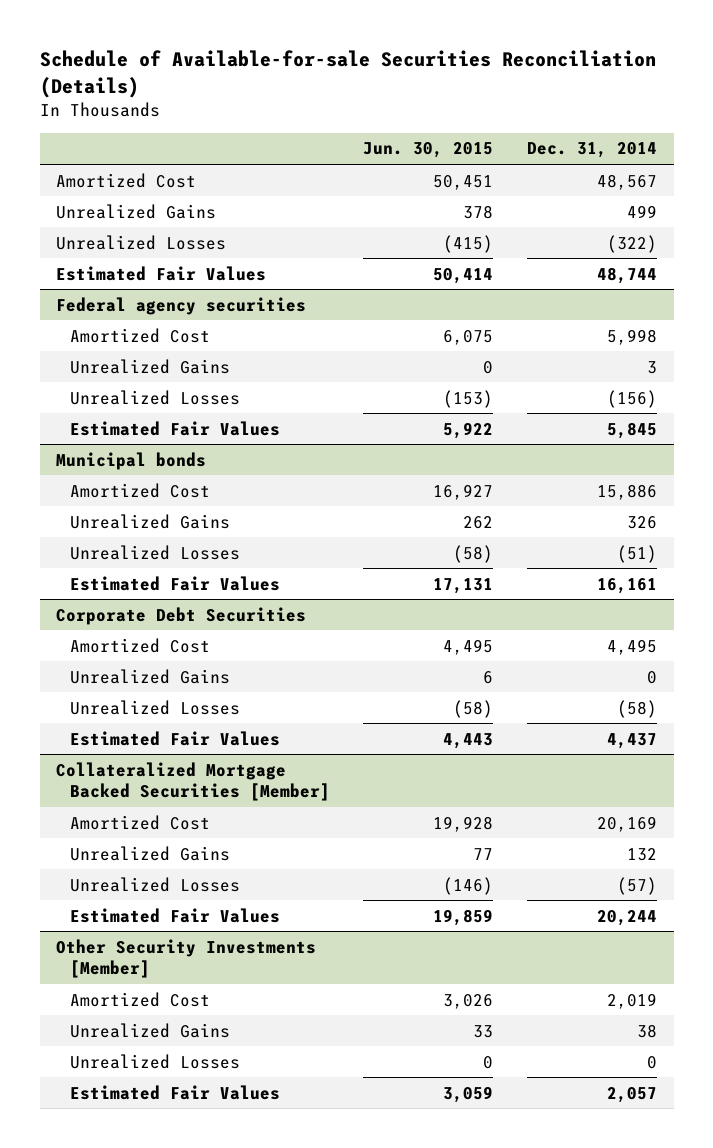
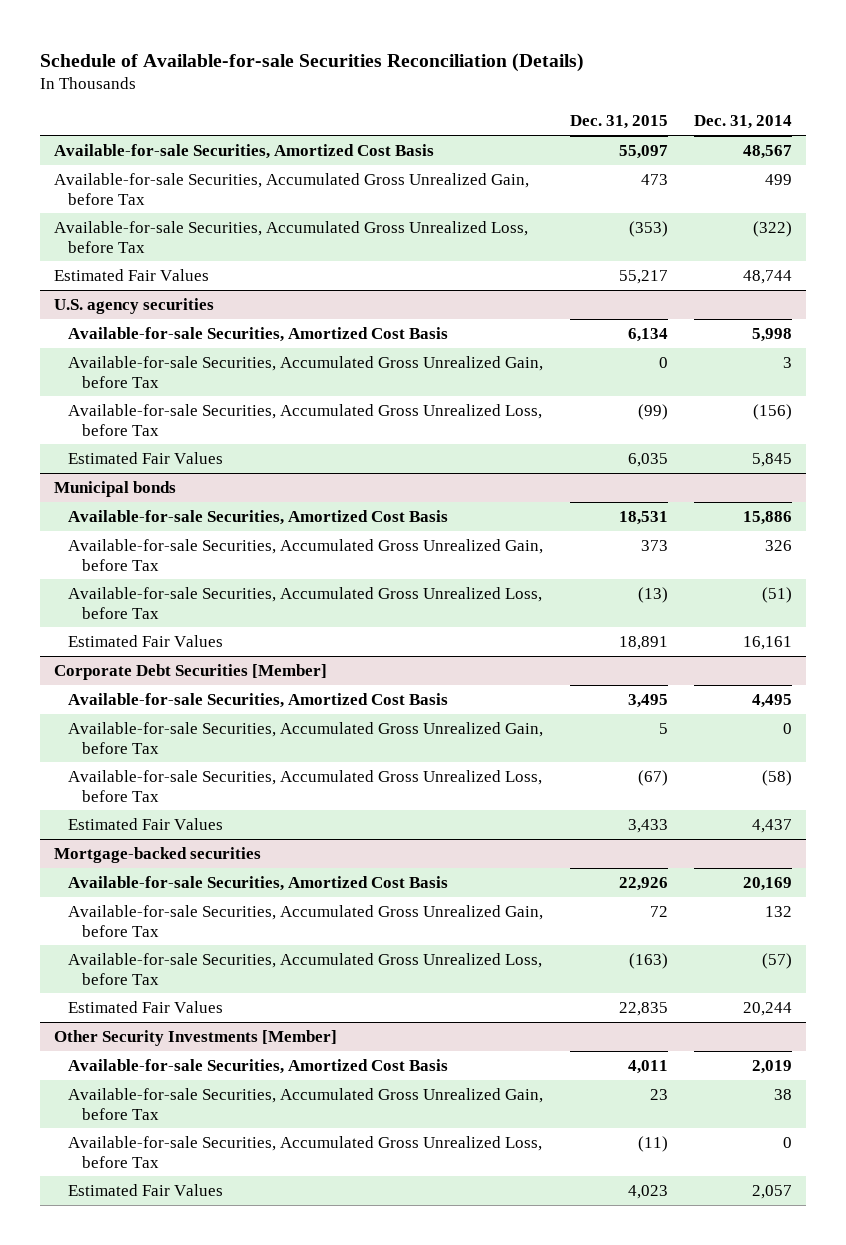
- | Jun. 30, 2015 | Dec. 31, 2014
+ | Dec. 31, 2015 | Dec. 31, 2014
- Amortized Cost | 50,451 | 48,567
- Unrealized Gains | 378 | 499
- Unrealized Losses | (415) | (322)
+ Available-for-sale Securities, Amortized Cost Basis | 55,097 | 48,567
+ Available-for-sale Securities, Accumulated Gross Unrealized Gain, before Tax | 473 | 499
+ Available-for-sale Securities, Accumulated Gross Unrealized Loss, before Tax | (353) | (322)
- Federal agency securities
- Amortized Cost | 6,075 | 5,998
- Unrealized Gains | 0 | 3
- Unrealized Losses | (153) | (156)
+ U.S. agency securities
+ Available-for-sale Securities, Amortized Cost Basis | 6,134 | 5,998
+ Available-for-sale Securities, Accumulated Gross Unrealized Gain, before Tax | 0 | 3
+ Available-for-sale Securities, Accumulated Gross Unrealized Loss, before Tax | (99) | (156)
@ Municipal bonds
- Amortized Cost | 16,927 | 15,886
- Unrealized Gains | 262 | 326
- Unrealized Losses | (58) | (51)
+ Available-for-sale Securities, Amortized Cost Basis | 18,531 | 15,886
+ Available-for-sale Securities, Accumulated Gross Unrealized Gain, before Tax | 373 | 326
+ Available-for-sale Securities, Accumulated Gross Unrealized Loss, before Tax | (13) | (51)
- Corporate Debt Securities
- Amortized Cost | 4,495 | 4,495
- Unrealized Gains | 6 | 0
- Unrealized Losses | (58) | (58)
+ Corporate Debt Securities [Member]
+ Available-for-sale Securities, Amortized Cost Basis | 3,495 | 4,495
+ Available-for-sale Securities, Accumulated Gross Unrealized Gain, before Tax | 5 | 0
+ Available-for-sale Securities, Accumulated Gross Unrealized Loss, before Tax | (67) | (58)
- Collateralized Mortgage Backed Securities [Member]
- Amortized Cost | 19,928 | 20,169
- Unrealized Gains | 77 | 132
- Unrealized Losses | (146) | (57)
+ Mortgage-backed securities
+ Available-for-sale Securities, Amortized Cost Basis | 22,926 | 20,169
+ Available-for-sale Securities, Accumulated Gross Unrealized Gain, before Tax | 72 | 132
+ Available-for-sale Securities, Accumulated Gross Unrealized Loss, before Tax | (163) | (57)
@ Other Security Investments [Member]
- Amortized Cost | 3,026 | 2,019
- Unrealized Gains | 33 | 38
- Unrealized Losses | 0 | 0
+ Available-for-sale Securities, Amortized Cost Basis | 4,011 | 2,019
+ Available-for-sale Securities, Accumulated Gross Unrealized Gain, before Tax | 23 | 38
+ Available-for-sale Securities, Accumulated Gross Unrealized Loss, before Tax | (11) | 0

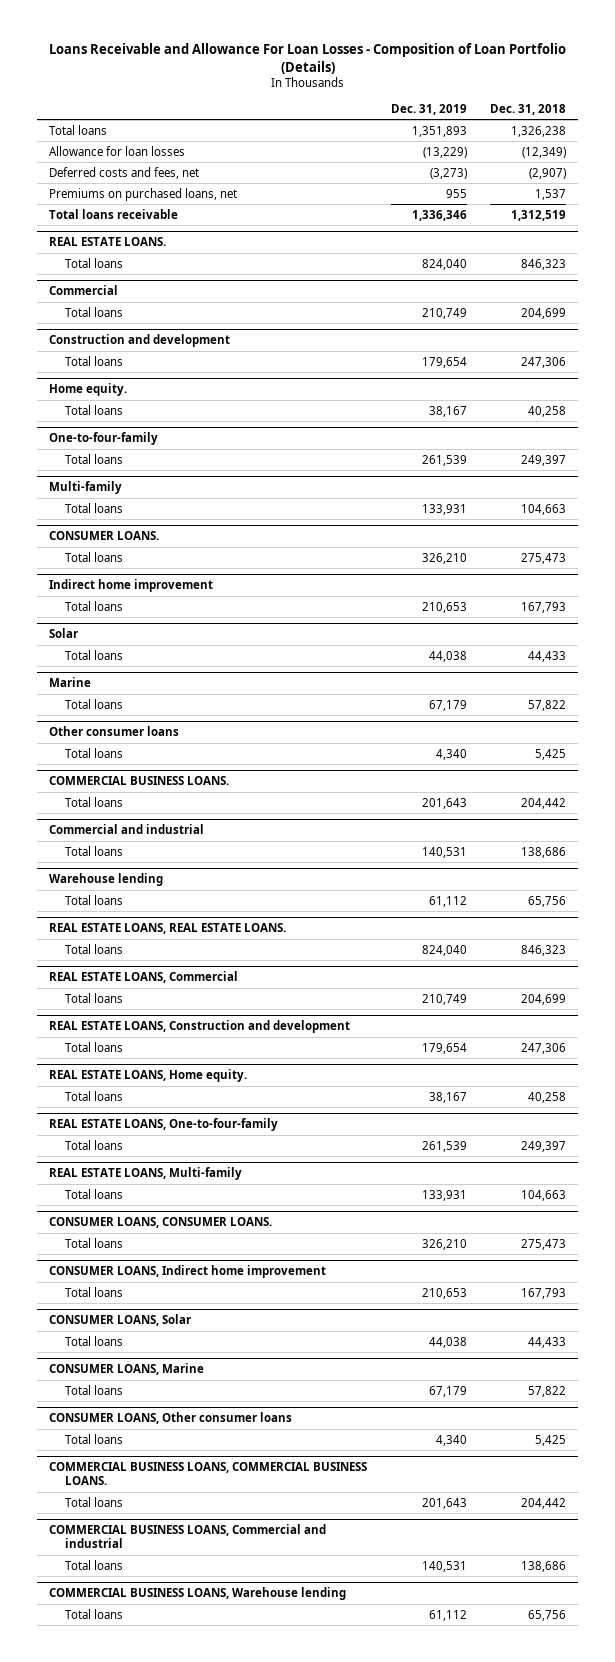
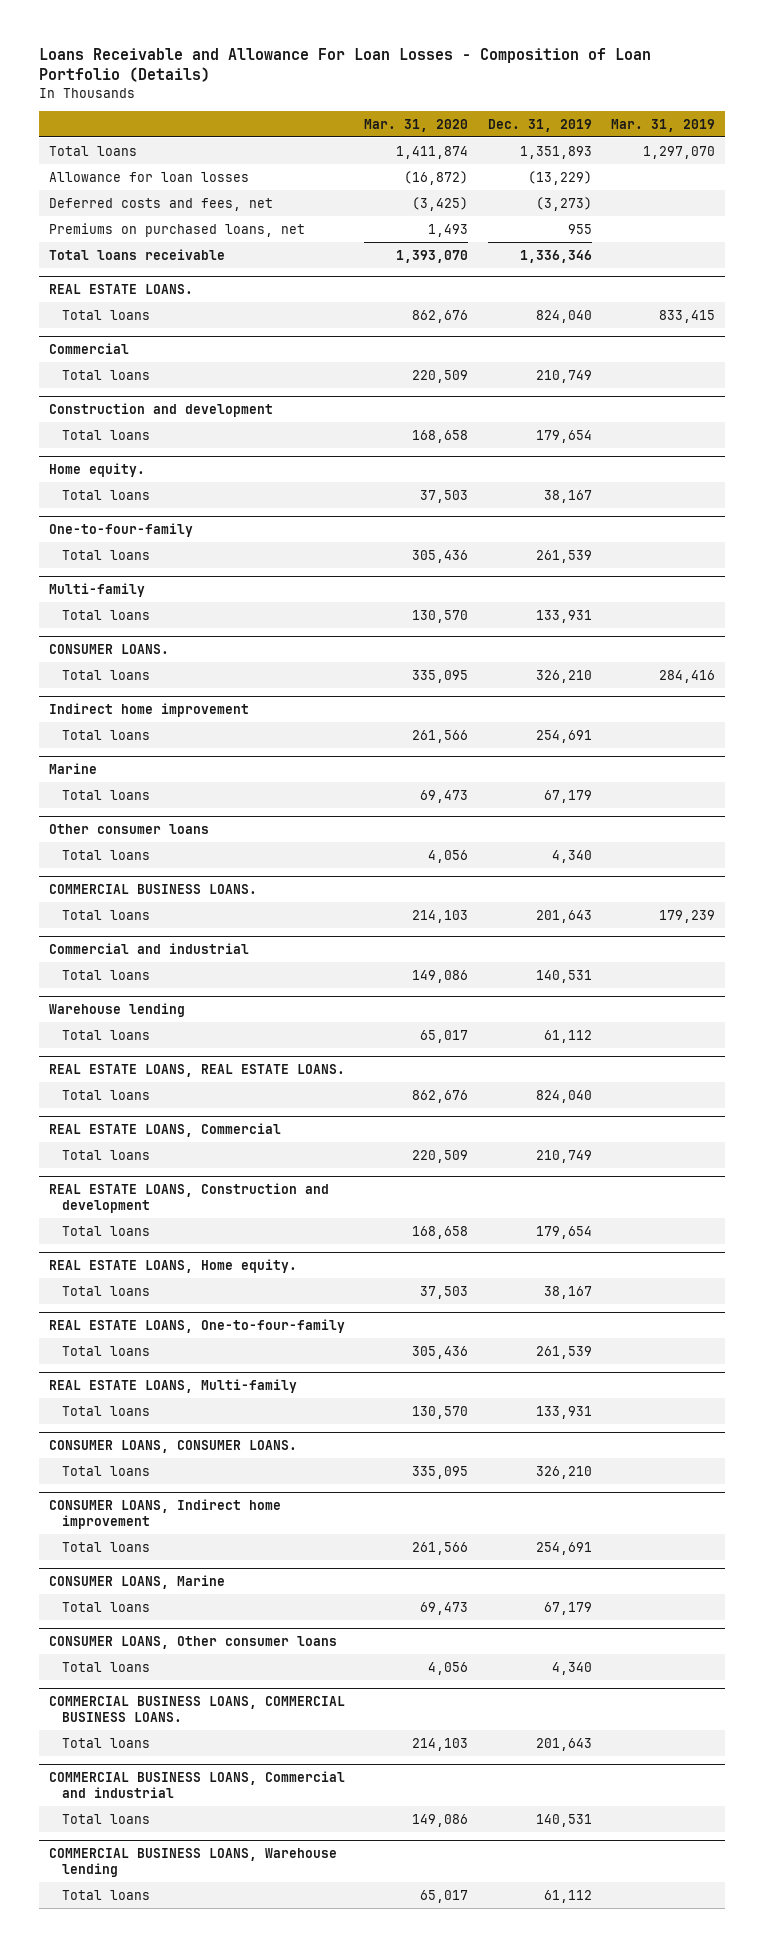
- | Dec. 31, 2019 | Dec. 31, 2018
+ | Mar. 31, 2020 | Dec. 31, 2019 | Mar. 31, 2019
@ Indirect home improvement
- Total loans | 210,653 | 167,793
- Solar
- Total loans | 44,038 | 44,433
@ Indirect home improvement
+ Total loans | 261,566 | 254,691 |
@ CONSUMER LOANS, Indirect home improvement
- Total loans | 210,653 | 167,793
- CONSUMER LOANS, Solar
- Total loans | 44,038 | 44,433
@ CONSUMER LOANS, Indirect home improvement
+ Total loans | 261,566 | 254,691 |

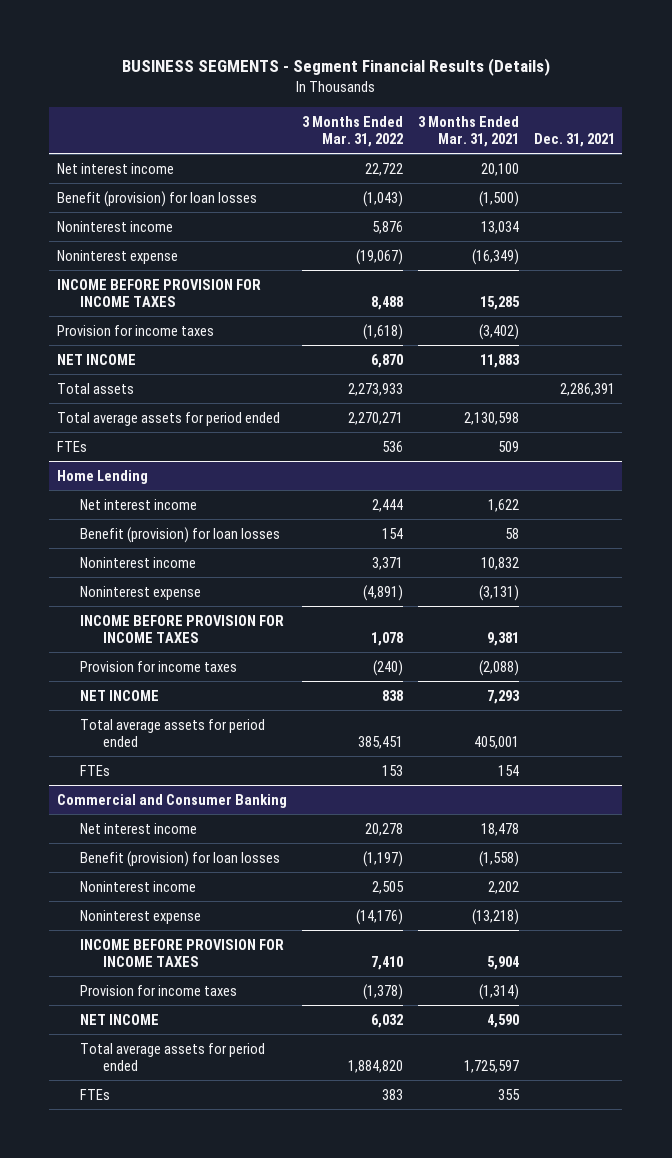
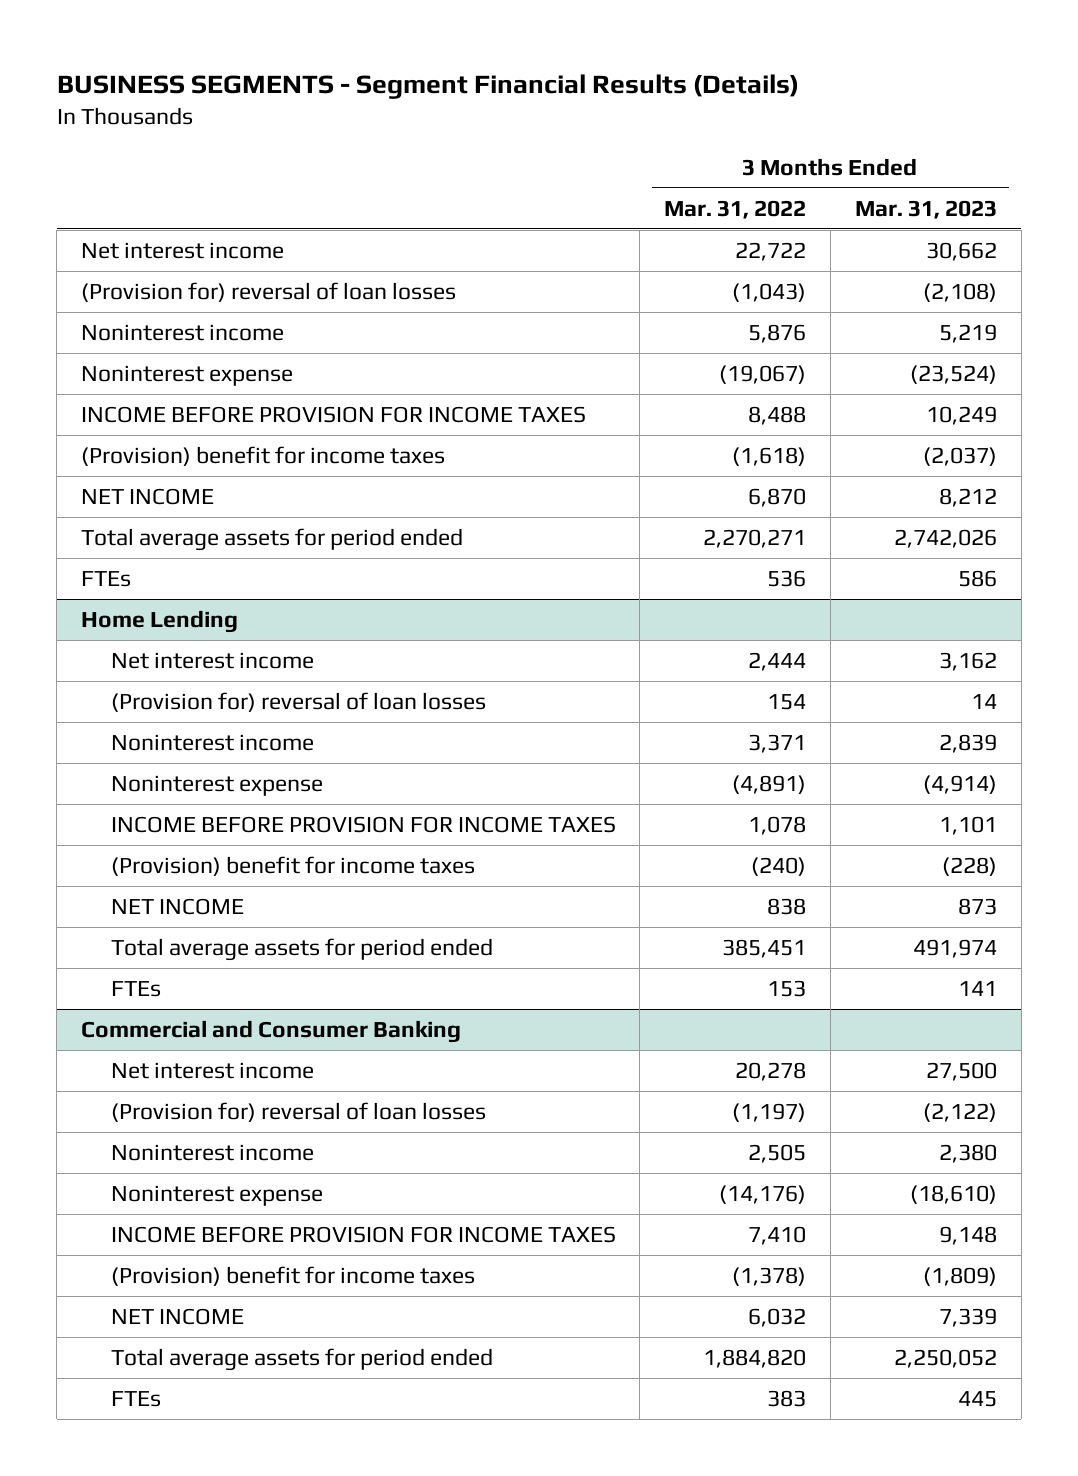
- | 3 Months Ended Mar. 31, 2022 | 3 Months Ended Mar. 31, 2021 | Dec. 31, 2021
+ | 3 Months Ended Mar. 31, 2022 | 3 Months Ended Mar. 31, 2023
- Benefit (provision) for loan losses | (1,043) | (1,500) |
+ (Provision for) reversal of loan losses | (1,043) | (2,108)
- Provision for income taxes | (1,618) | (3,402) |
+ (Provision) benefit for income taxes | (1,618) | (2,037)
- Total assets | 2,273,933 | | 2,286,391
@ Home Lending
- Benefit (provision) for loan losses | 154 | 58 |
+ (Provision for) reversal of loan losses | 154 | 14
- Provision for income taxes | (240) | (2,088) |
+ (Provision) benefit for income taxes | (240) | (228)
@ Commercial and Consumer Banking
- Benefit (provision) for loan losses | (1,197) | (1,558) |
+ (Provision for) reversal of loan losses | (1,197) | (2,122)
- Provision for income taxes | (1,378) | (1,314) |
+ (Provision) benefit for income taxes | (1,378) | (1,809)

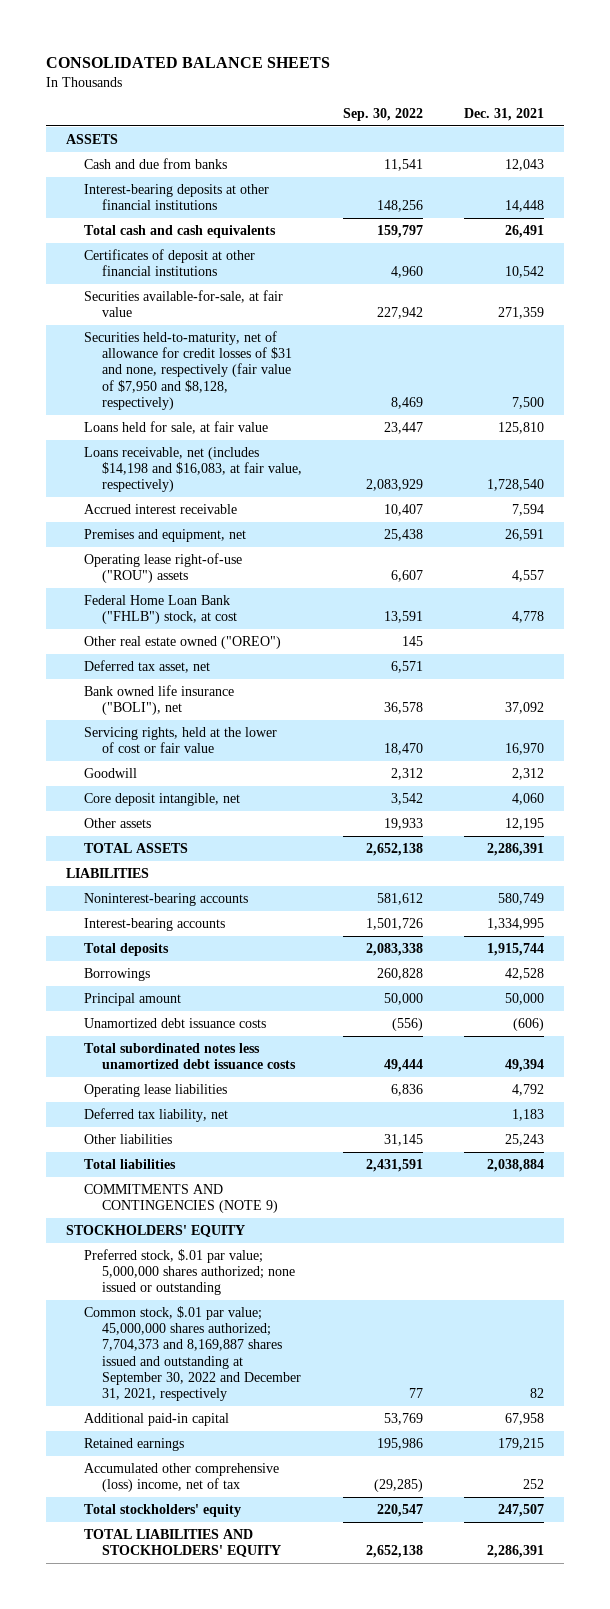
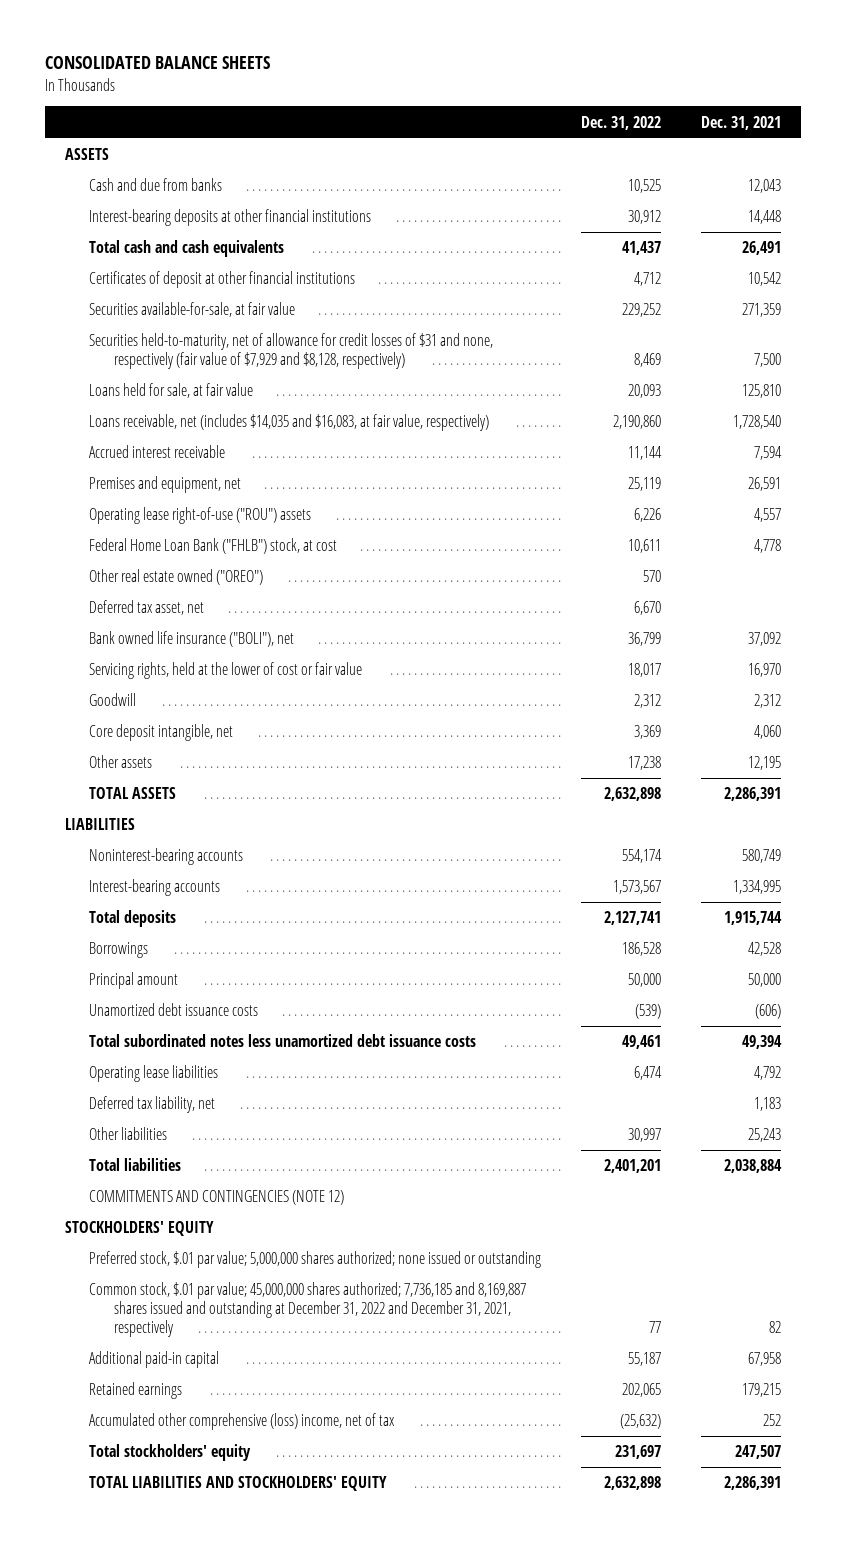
- | Sep. 30, 2022 | Dec. 31, 2021
+ | Dec. 31, 2022 | Dec. 31, 2021
- Securities held-to-maturity, net of allowance for credit losses of $31 and none, respectively (fair value of $7,950 and $8,128, respectively) | 8,469 | 7,500
+ Securities held-to-maturity, net of allowance for credit losses of $31 and none, respectively (fair value of $7,929 and $8,128, respectively) | 8,469 | 7,500
- Loans receivable, net (includes $14,198 and $16,083, at fair value, respectively) | 2,083,929 | 1,728,540
+ Loans receivable, net (includes $14,035 and $16,083, at fair value, respectively) | 2,190,860 | 1,728,540
- COMMITMENTS AND CONTINGENCIES (NOTE 9)
+ COMMITMENTS AND CONTINGENCIES (NOTE 12)
- Common stock, $.01 par value; 45,000,000 shares authorized; 7,704,373 and 8,169,887 shares issued and outstanding at September 30, 2022 and December 31, 2021, respectively | 77 | 82
+ Common stock, $.01 par value; 45,000,000 shares authorized; 7,736,185 and 8,169,887 shares issued and outstanding at December 31, 2022 and December 31, 2021, respectively | 77 | 82

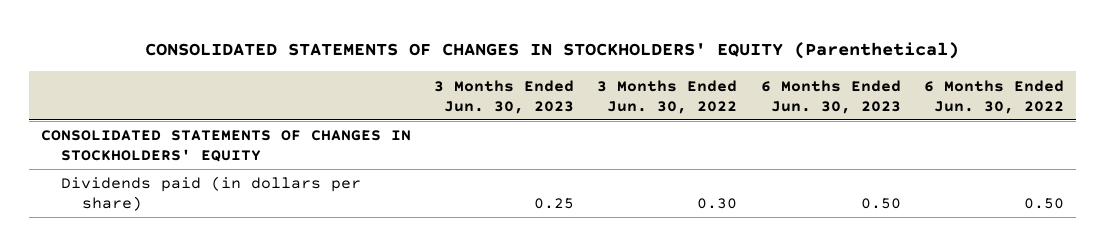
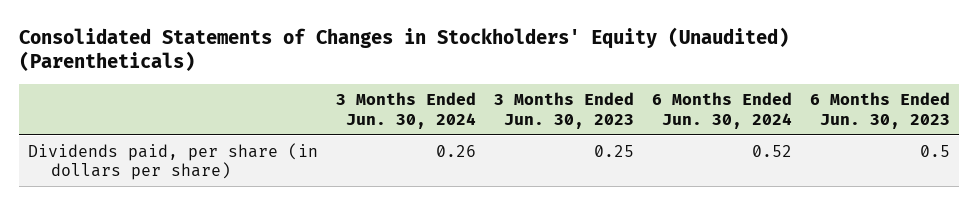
- CONSOLIDATED STATEMENTS OF CHANGES IN STOCKHOLDERS' EQUITY (Parenthetical)
+ Consolidated Statements of Changes in Stockholders' Equity (Unaudited) (Parentheticals)
- | 3 Months Ended Jun. 30, 2023 | 3 Months Ended Jun. 30, 2022 | 6 Months Ended Jun. 30, 2023 | 6 Months Ended Jun. 30, 2022
+ | 3 Months Ended Jun. 30, 2024 | 3 Months Ended Jun. 30, 2023 | 6 Months Ended Jun. 30, 2024 | 6 Months Ended Jun. 30, 2023
- CONSOLIDATED STATEMENTS OF CHANGES IN STOCKHOLDERS' EQUITY
- Dividends paid (in dollars per share) | 0.25 | 0.30 | 0.50 | 0.50
+ Dividends paid, per share (in dollars per share) | 0.26 | 0.25 | 0.52 | 0.5

